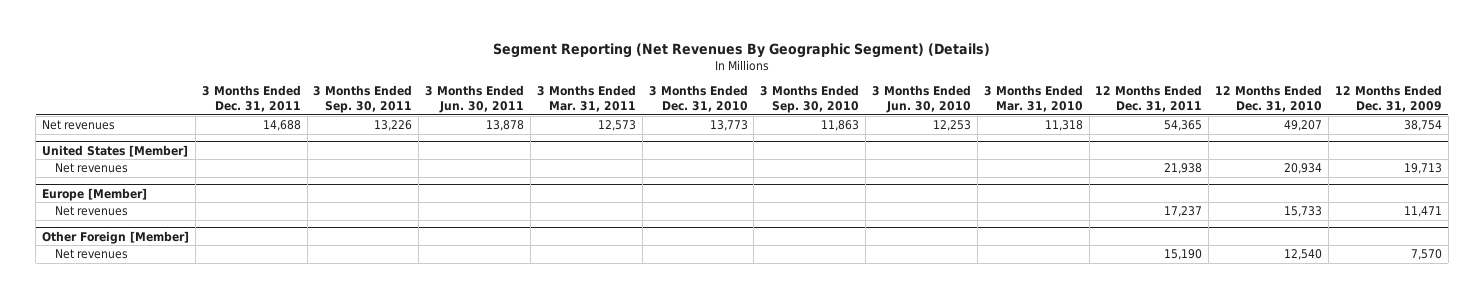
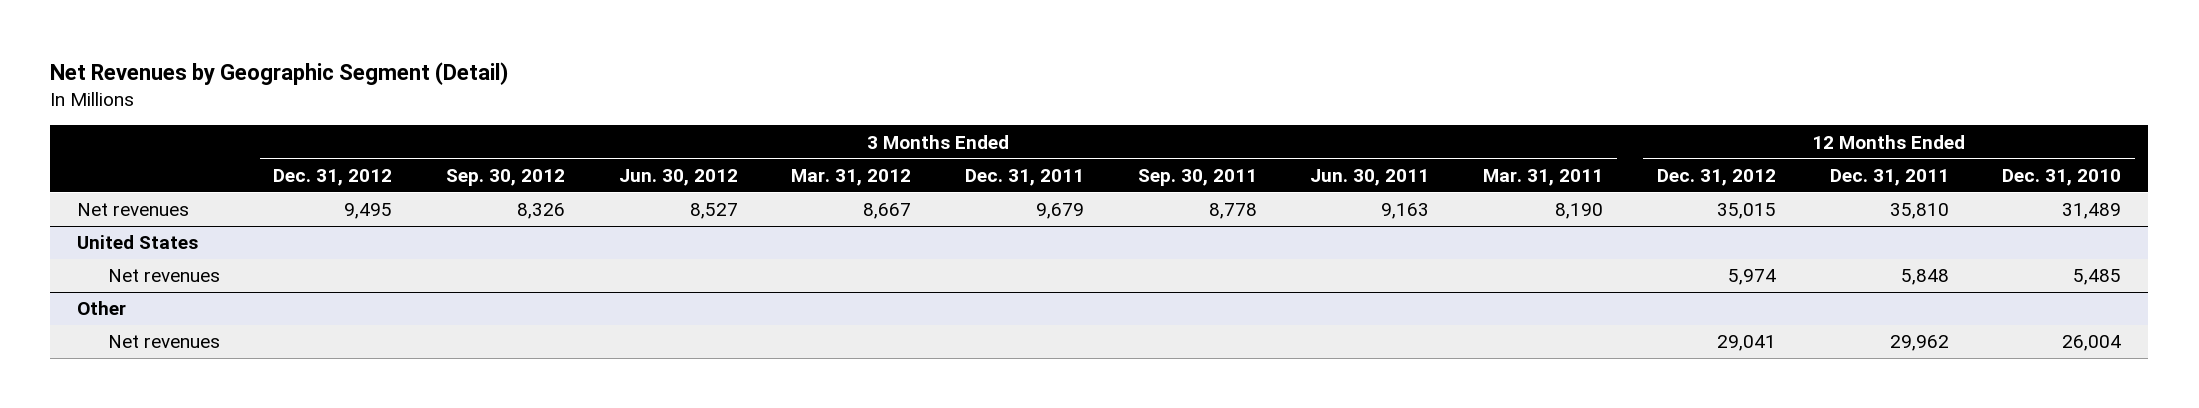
- Segment Reporting (Net Revenues By Geographic Segment) (Details)
+ Net Revenues by Geographic Segment (Detail)
- | 3 Months Ended Dec. 31, 2011 | 3 Months Ended Sep. 30, 2011 | 3 Months Ended Jun. 30, 2011 | 3 Months Ended Mar. 31, 2011 | 3 Months Ended Dec. 31, 2010 | 3 Months Ended Sep. 30, 2010 | 3 Months Ended Jun. 30, 2010 | 3 Months Ended Mar. 31, 2010 | 12 Months Ended Dec. 31, 2011 | 12 Months Ended Dec. 31, 2010 | 12 Months Ended Dec. 31, 2009
+ | 3 Months Ended Dec. 31, 2012 | 3 Months Ended Sep. 30, 2012 | 3 Months Ended Jun. 30, 2012 | 3 Months Ended Mar. 31, 2012 | 3 Months Ended Dec. 31, 2011 | 3 Months Ended Sep. 30, 2011 | 3 Months Ended Jun. 30, 2011 | 3 Months Ended Mar. 31, 2011 | 12 Months Ended Dec. 31, 2012 | 12 Months Ended Dec. 31, 2011 | 12 Months Ended Dec. 31, 2010
- Net revenues | 14,688 | 13,226 | 13,878 | 12,573 | 13,773 | 11,863 | 12,253 | 11,318 | 54,365 | 49,207 | 38,754
- United States [Member]
- Net revenues | | | | | | | | | 21,938 | 20,934 | 19,713
- Europe [Member]
- Net revenues | | | | | | | | | 17,237 | 15,733 | 11,471
- Other Foreign [Member]
- Net revenues | | | | | | | | | 15,190 | 12,540 | 7,570
+ Net revenues | 9,495 | 8,326 | 8,527 | 8,667 | 9,679 | 8,778 | 9,163 | 8,190 | 35,015 | 35,810 | 31,489
+ United States
+ Net revenues | | | | | | | | | 5,974 | 5,848 | 5,485
+ Other
+ Net revenues | | | | | | | | | 29,041 | 29,962 | 26,004

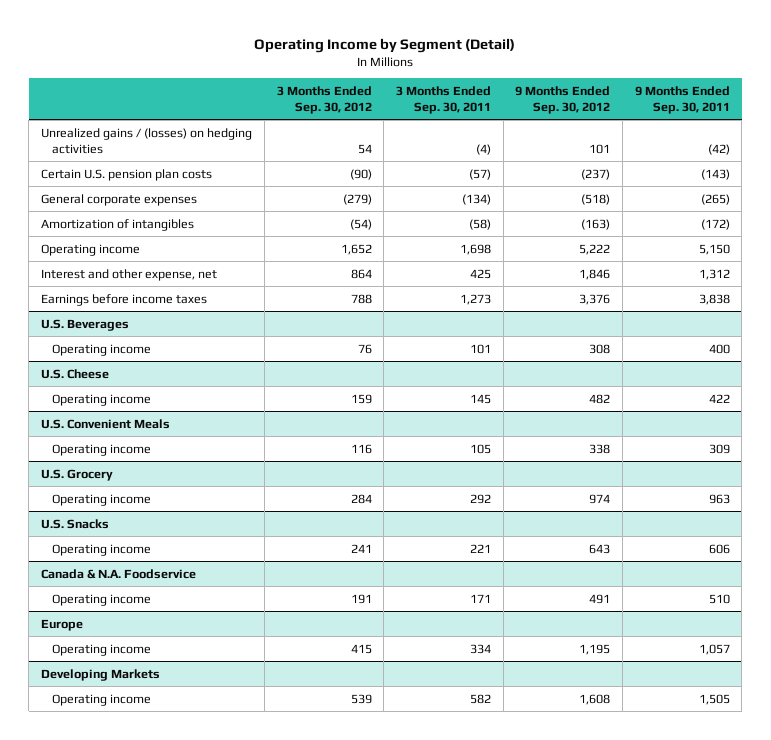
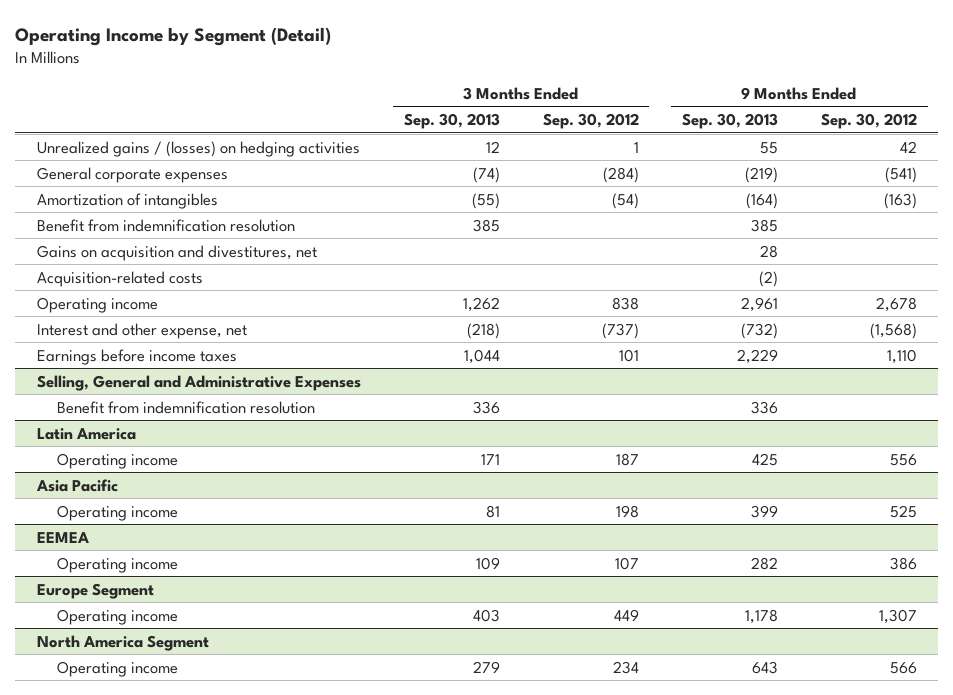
- | 3 Months Ended Sep. 30, 2012 | 3 Months Ended Sep. 30, 2011 | 9 Months Ended Sep. 30, 2012 | 9 Months Ended Sep. 30, 2011
+ | 3 Months Ended Sep. 30, 2013 | 3 Months Ended Sep. 30, 2012 | 9 Months Ended Sep. 30, 2013 | 9 Months Ended Sep. 30, 2012
- Unrealized gains / (losses) on hedging activities | 54 | (4) | 101 | (42)
- Certain U.S. pension plan costs | (90) | (57) | (237) | (143)
- General corporate expenses | (279) | (134) | (518) | (265)
+ Unrealized gains / (losses) on hedging activities | 12 | 1 | 55 | 42
+ General corporate expenses | (74) | (284) | (219) | (541)
- Operating income | 1,652 | 1,698 | 5,222 | 5,150
- Interest and other expense, net | 864 | 425 | 1,846 | 1,312
- Earnings before income taxes | 788 | 1,273 | 3,376 | 3,838
- U.S. Beverages
- Operating income | 76 | 101 | 308 | 400
- U.S. Cheese
- Operating income | 159 | 145 | 482 | 422
- U.S. Convenient Meals
- Operating income | 116 | 105 | 338 | 309
- U.S. Grocery
- Operating income | 284 | 292 | 974 | 963
- U.S. Snacks
- Operating income | 241 | 221 | 643 | 606
- Canada & N.A. Foodservice
- Operating income | 191 | 171 | 491 | 510
- Europe
- Operating income | 415 | 334 | 1,195 | 1,057
- Developing Markets
- Operating income | 539 | 582 | 1,608 | 1,505
+ Benefit from indemnification resolution | 385 | | 385 |
+ Gains on acquisition and divestitures, net | | | 28 |
+ Acquisition-related costs | | | (2) |
+ Operating income | 1,262 | 838 | 2,961 | 2,678
+ Interest and other expense, net | (218) | (737) | (732) | (1,568)
+ Earnings before income taxes | 1,044 | 101 | 2,229 | 1,110
+ Selling, General and Administrative Expenses
+ Benefit from indemnification resolution | 336 | | 336 |
+ Latin America
+ Operating income | 171 | 187 | 425 | 556
+ Asia Pacific
+ Operating income | 81 | 198 | 399 | 525
+ EEMEA
+ Operating income | 109 | 107 | 282 | 386
+ Europe Segment
+ Operating income | 403 | 449 | 1,178 | 1,307
+ North America Segment
+ Operating income | 279 | 234 | 643 | 566

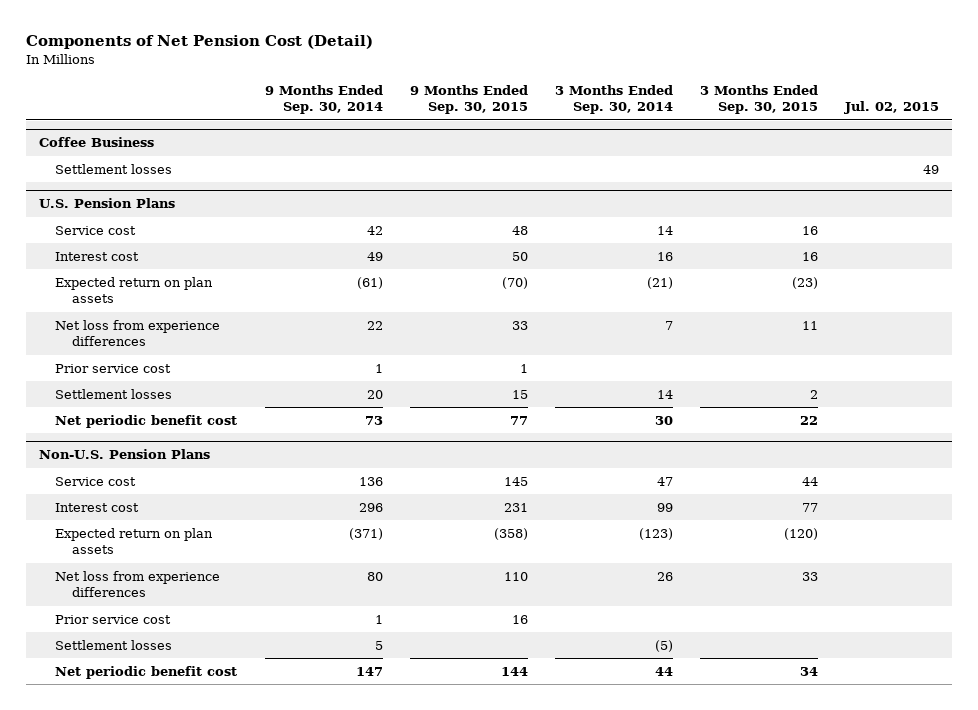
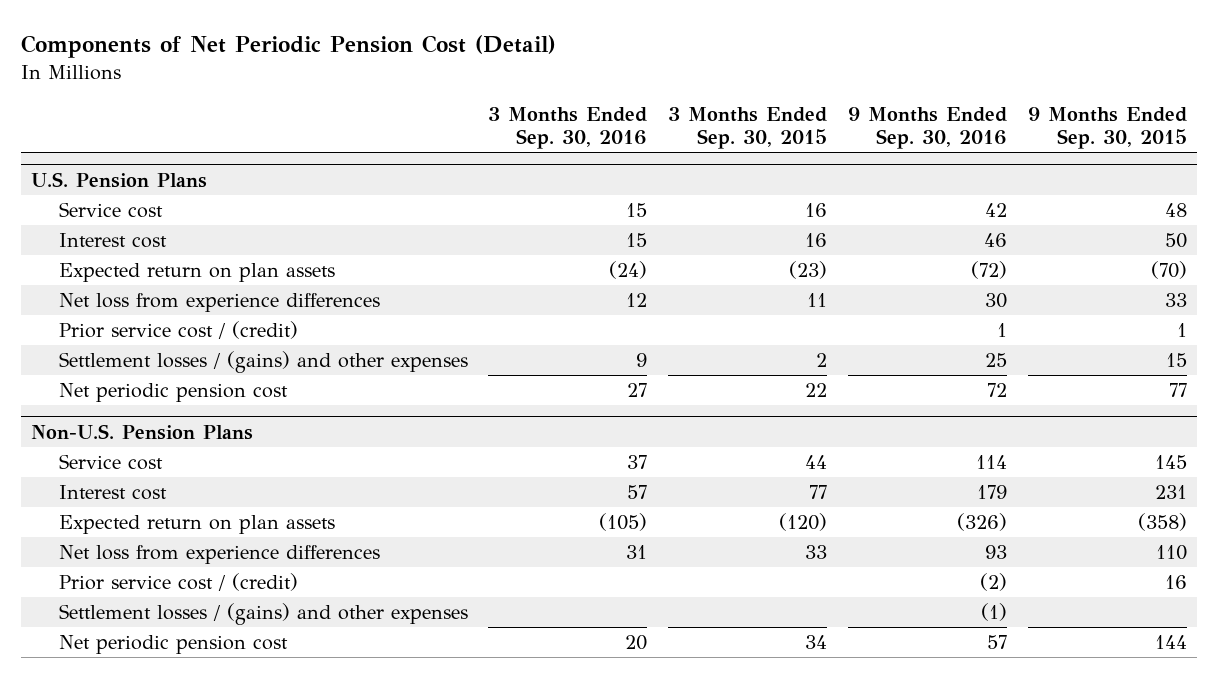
- Components of Net Pension Cost (Detail)
+ Components of Net Periodic Pension Cost (Detail)
- | 9 Months Ended Sep. 30, 2014 | 9 Months Ended Sep. 30, 2015 | 3 Months Ended Sep. 30, 2014 | 3 Months Ended Sep. 30, 2015 | Jul. 02, 2015
+ | 3 Months Ended Sep. 30, 2016 | 3 Months Ended Sep. 30, 2015 | 9 Months Ended Sep. 30, 2016 | 9 Months Ended Sep. 30, 2015
- Coffee Business
- Settlement losses | | | | | 49
@ U.S. Pension Plans
- Prior service cost | 1 | 1 | | |
- Settlement losses | 20 | 15 | 14 | 2 |
- Net periodic benefit cost | 73 | 77 | 30 | 22 |
+ Prior service cost / (credit) | | | 1 | 1
+ Settlement losses / (gains) and other expenses | 9 | 2 | 25 | 15
+ Net periodic pension cost | 27 | 22 | 72 | 77
@ Non-U.S. Pension Plans
- Prior service cost | 1 | 16 | | |
- Settlement losses | 5 | | (5) | |
- Net periodic benefit cost | 147 | 144 | 44 | 34 |
+ Prior service cost / (credit) | | | (2) | 16
+ Settlement losses / (gains) and other expenses | | | (1) |
+ Net periodic pension cost | 20 | 34 | 57 | 144

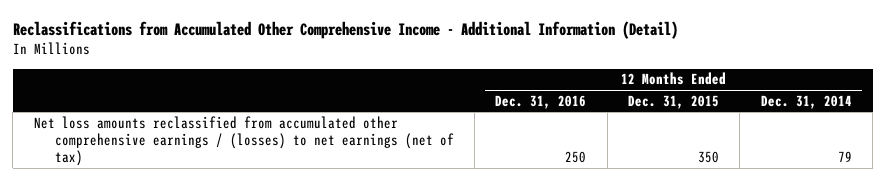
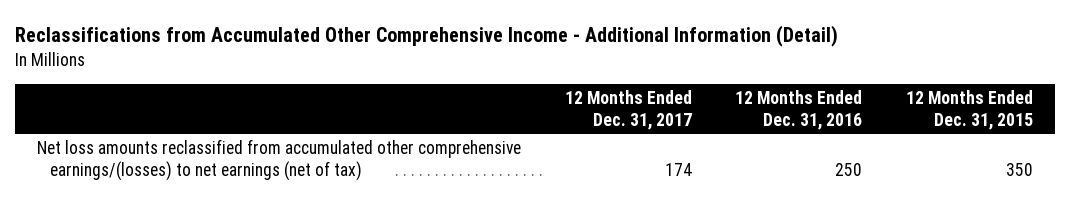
- | 12 Months Ended Dec. 31, 2016 | 12 Months Ended Dec. 31, 2015 | 12 Months Ended Dec. 31, 2014
+ | 12 Months Ended Dec. 31, 2017 | 12 Months Ended Dec. 31, 2016 | 12 Months Ended Dec. 31, 2015
- Net loss amounts reclassified from accumulated other comprehensive earnings / (losses) to net earnings (net of tax) | 250 | 350 | 79
+ Net loss amounts reclassified from accumulated other comprehensive earnings/(losses) to net earnings (net of tax) | 174 | 250 | 350

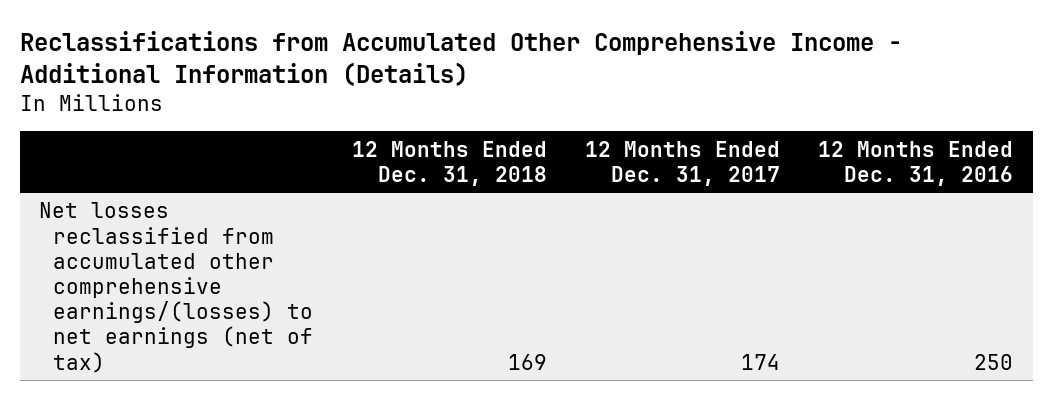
- Reclassifications from Accumulated Other Comprehensive Income - Additional Information (Detail)
+ Reclassifications from Accumulated Other Comprehensive Income - Additional Information (Details)
- | 12 Months Ended Dec. 31, 2017 | 12 Months Ended Dec. 31, 2016 | 12 Months Ended Dec. 31, 2015
+ | 12 Months Ended Dec. 31, 2018 | 12 Months Ended Dec. 31, 2017 | 12 Months Ended Dec. 31, 2016
- Net loss amounts reclassified from accumulated other comprehensive earnings/(losses) to net earnings (net of tax) | 174 | 250 | 350
+ Net losses reclassified from accumulated other comprehensive earnings/(losses) to net earnings (net of tax) | 169 | 174 | 250

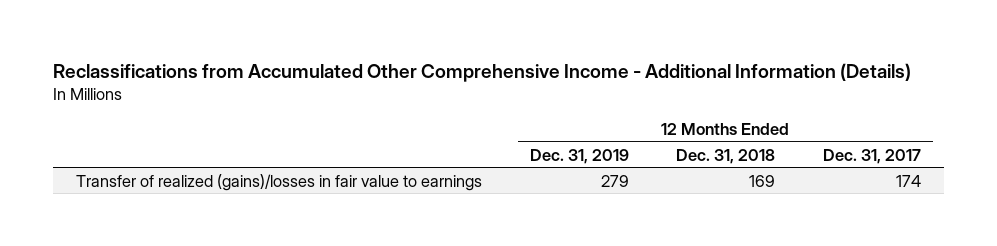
- | 12 Months Ended Dec. 31, 2018 | 12 Months Ended Dec. 31, 2017 | 12 Months Ended Dec. 31, 2016
+ | 12 Months Ended Dec. 31, 2019 | 12 Months Ended Dec. 31, 2018 | 12 Months Ended Dec. 31, 2017
- Net losses reclassified from accumulated other comprehensive earnings/(losses) to net earnings (net of tax) | 169 | 174 | 250
+ Transfer of realized (gains)/losses in fair value to earnings | 279 | 169 | 174

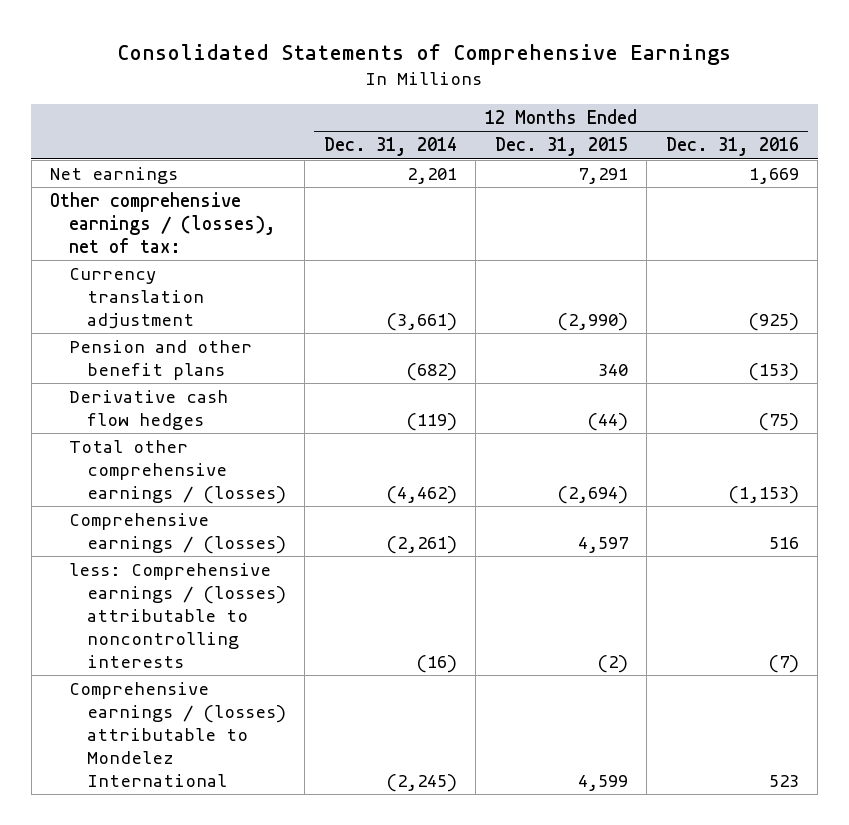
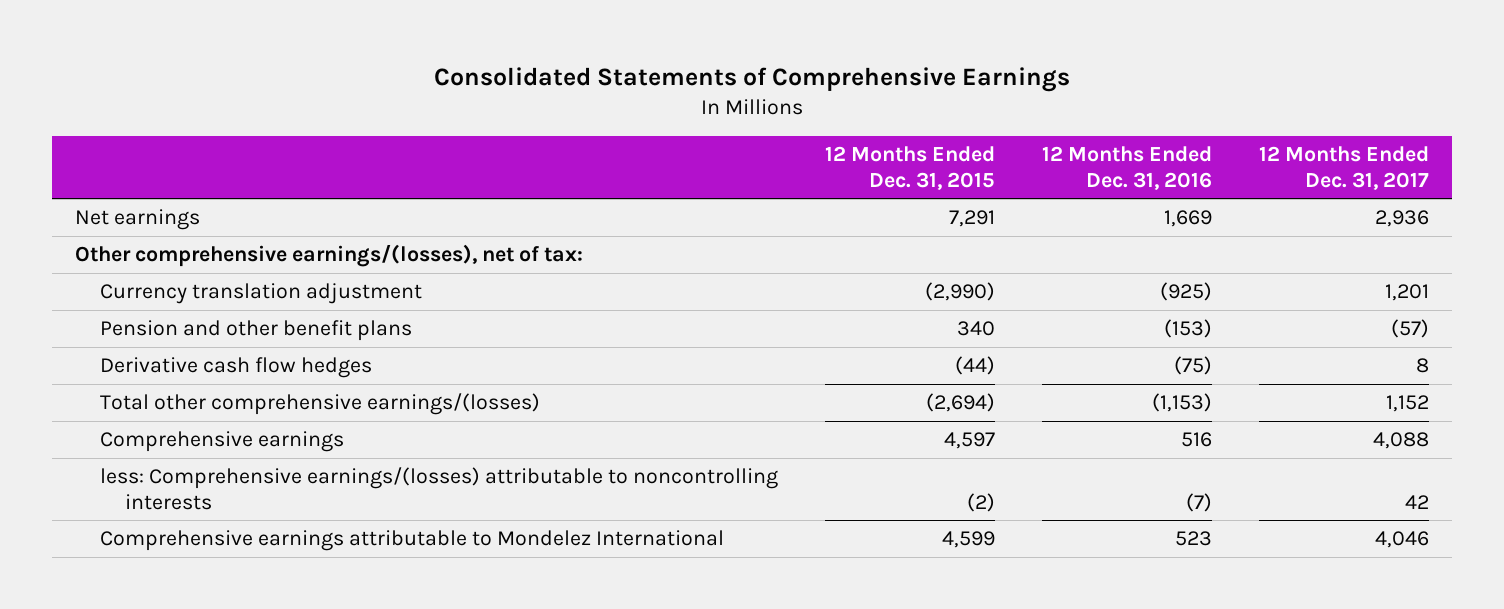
- | 12 Months Ended Dec. 31, 2014 | 12 Months Ended Dec. 31, 2015 | 12 Months Ended Dec. 31, 2016
+ | 12 Months Ended Dec. 31, 2015 | 12 Months Ended Dec. 31, 2016 | 12 Months Ended Dec. 31, 2017
- Other comprehensive earnings / (losses), net of tax:
+ Other comprehensive earnings/(losses), net of tax:
- Total other comprehensive earnings / (losses) | (4,462) | (2,694) | (1,153)
- Comprehensive earnings / (losses) | (2,261) | 4,597 | 516
- less: Comprehensive earnings / (losses) attributable to noncontrolling interests | (16) | (2) | (7)
- Comprehensive earnings / (losses) attributable to Mondelez International | (2,245) | 4,599 | 523
+ Total other comprehensive earnings/(losses) | (2,694) | (1,153) | 1,152
+ Comprehensive earnings | 4,597 | 516 | 4,088
+ less: Comprehensive earnings/(losses) attributable to noncontrolling interests | (2) | (7) | 42
+ Comprehensive earnings attributable to Mondelez International | 4,599 | 523 | 4,046

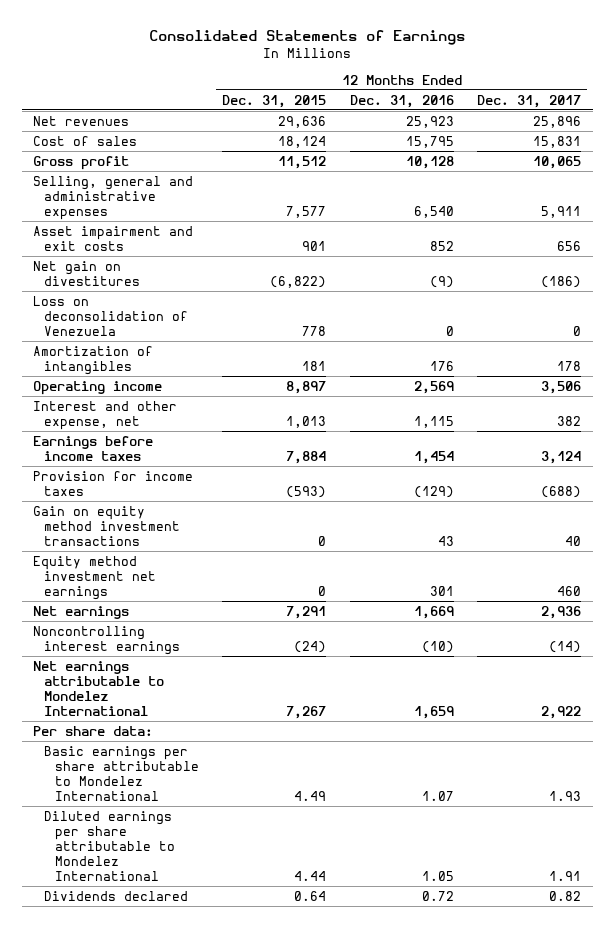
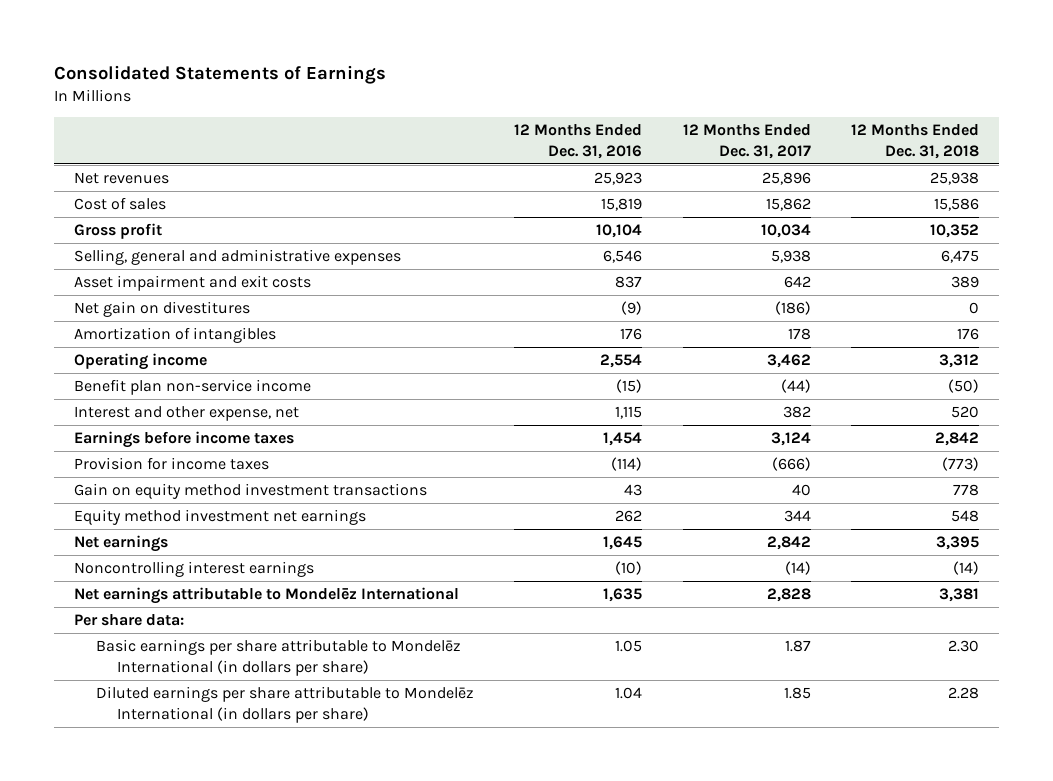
- | 12 Months Ended Dec. 31, 2015 | 12 Months Ended Dec. 31, 2016 | 12 Months Ended Dec. 31, 2017
+ | 12 Months Ended Dec. 31, 2016 | 12 Months Ended Dec. 31, 2017 | 12 Months Ended Dec. 31, 2018
- Cost of sales | 18,124 | 15,795 | 15,831
- Gross profit | 11,512 | 10,128 | 10,065
- Selling, general and administrative expenses | 7,577 | 6,540 | 5,911
- Asset impairment and exit costs | 901 | 852 | 656
+ Cost of sales | 15,819 | 15,862 | 15,586
+ Gross profit | 10,104 | 10,034 | 10,352
+ Selling, general and administrative expenses | 6,546 | 5,938 | 6,475
+ Asset impairment and exit costs | 837 | 642 | 389
- Loss on deconsolidation of Venezuela | 778 | 0 | 0
- Operating income | 8,897 | 2,569 | 3,506
+ Operating income | 2,554 | 3,462 | 3,312
+ Benefit plan non-service income | (15) | (44) | (50)
- Provision for income taxes | (593) | (129) | (688)
+ Provision for income taxes | (114) | (666) | (773)
- Equity method investment net earnings | 0 | 301 | 460
- Net earnings | 7,291 | 1,669 | 2,936
+ Equity method investment net earnings | 262 | 344 | 548
+ Net earnings | 1,645 | 2,842 | 3,395
- Net earnings attributable to Mondelez International | 7,267 | 1,659 | 2,922
+ Net earnings attributable to Mondelēz International | 1,635 | 2,828 | 3,381
- Basic earnings per share attributable to Mondelez International | 4.49 | 1.07 | 1.93
- Diluted earnings per share attributable to Mondelez International | 4.44 | 1.05 | 1.91
- Dividends declared | 0.64 | 0.72 | 0.82
+ Basic earnings per share attributable to Mondelēz International (in dollars per share) | 1.05 | 1.87 | 2.30
+ Diluted earnings per share attributable to Mondelēz International (in dollars per share) | 1.04 | 1.85 | 2.28

